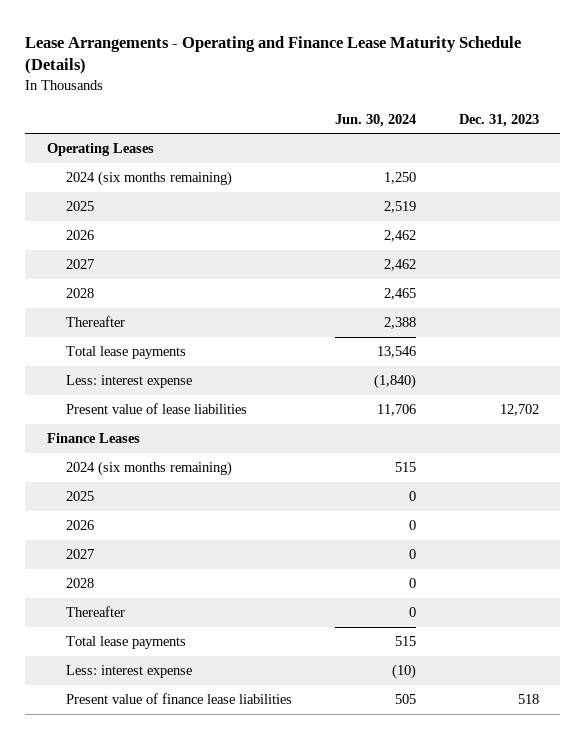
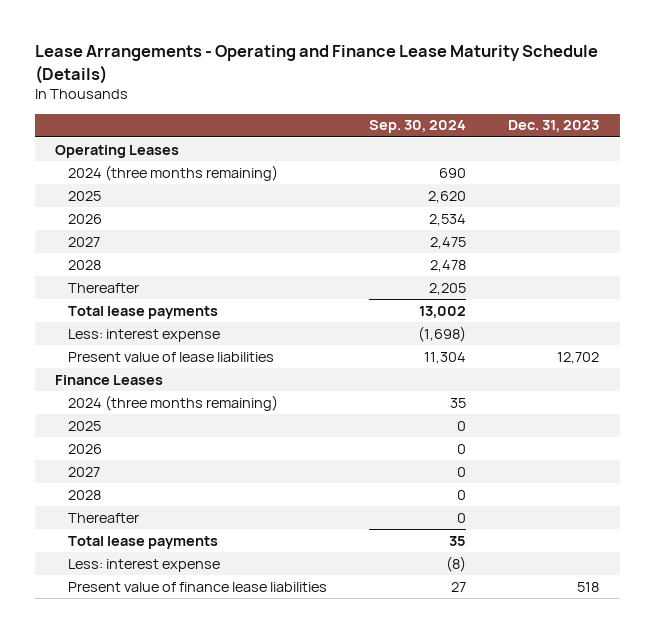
- | Jun. 30, 2024 | Dec. 31, 2023
+ | Sep. 30, 2024 | Dec. 31, 2023
- 2024 (six months remaining) | 1,250 |
+ 2024 (three months remaining) | 690 |
- 2024 (six months remaining) | 515 |
+ 2024 (three months remaining) | 35 |

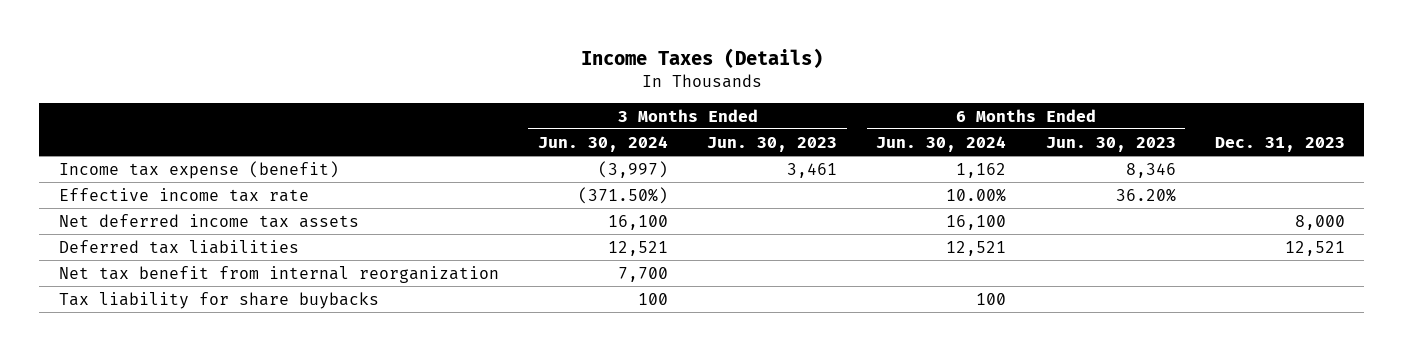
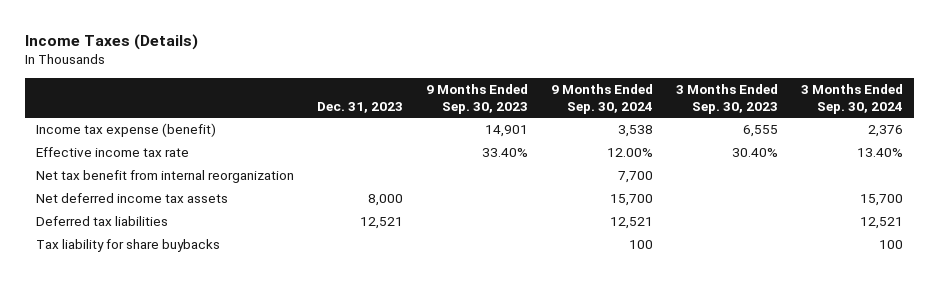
- | 3 Months Ended Jun. 30, 2024 | 3 Months Ended Jun. 30, 2023 | 6 Months Ended Jun. 30, 2024 | 6 Months Ended Jun. 30, 2023 | Dec. 31, 2023
+ | Dec. 31, 2023 | 9 Months Ended Sep. 30, 2023 | 9 Months Ended Sep. 30, 2024 | 3 Months Ended Sep. 30, 2023 | 3 Months Ended Sep. 30, 2024
moved up: Net tax benefit from internal reorganization | | | 7,700 | |

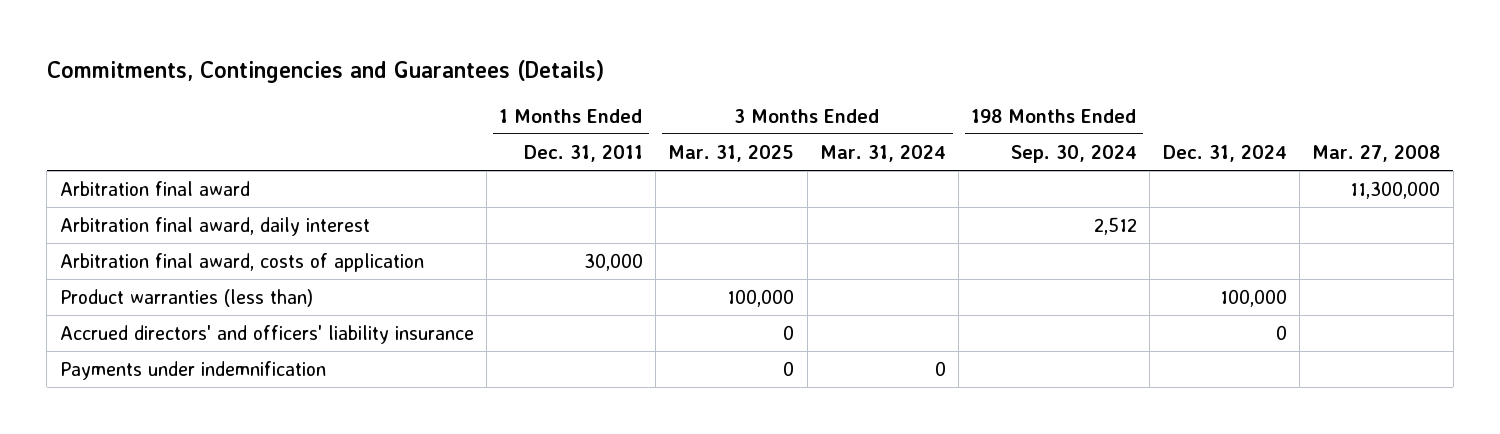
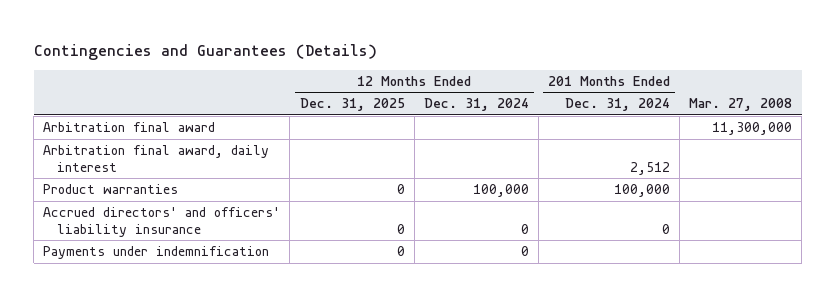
- Commitments, Contingencies and Guarantees (Details)
+ Contingencies and Guarantees (Details)
- | 1 Months Ended Dec. 31, 2011 | 3 Months Ended Mar. 31, 2025 | 3 Months Ended Mar. 31, 2024 | 198 Months Ended Sep. 30, 2024 | Dec. 31, 2024 | Mar. 27, 2008
+ | 12 Months Ended Dec. 31, 2025 | 12 Months Ended Dec. 31, 2024 | 201 Months Ended Dec. 31, 2024 | Mar. 27, 2008
- Arbitration final award, costs of application | 30,000 | | | | |
- Product warranties (less than) | | 100,000 | | | 100,000 |
+ Product warranties | 0 | 100,000 | 100,000 |

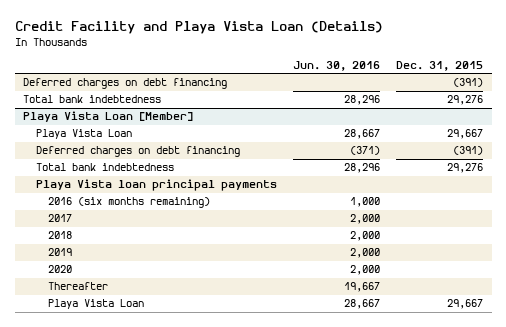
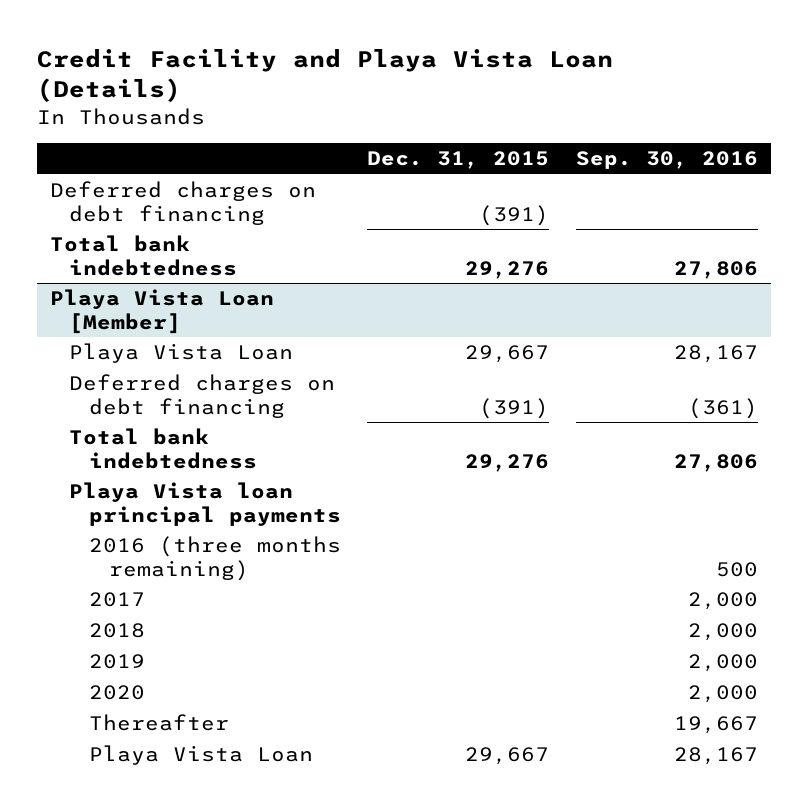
- | Jun. 30, 2016 | Dec. 31, 2015
+ | Dec. 31, 2015 | Sep. 30, 2016
@ Playa Vista Loan [Member]
- 2016 (six months remaining) | 1,000 |
+ 2016 (three months remaining) | | 500

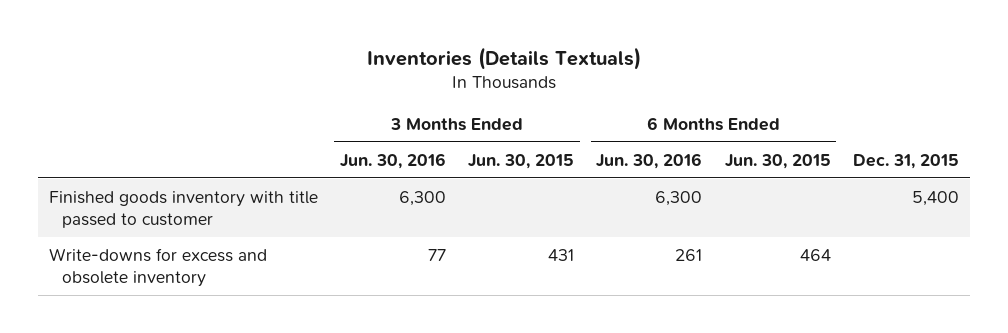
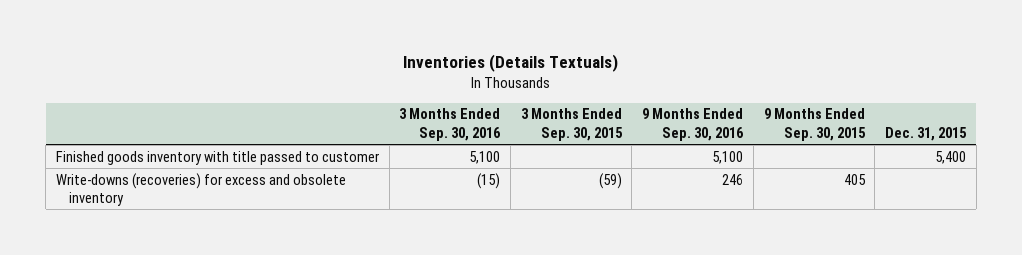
- | 3 Months Ended Jun. 30, 2016 | 3 Months Ended Jun. 30, 2015 | 6 Months Ended Jun. 30, 2016 | 6 Months Ended Jun. 30, 2015 | Dec. 31, 2015
+ | 3 Months Ended Sep. 30, 2016 | 3 Months Ended Sep. 30, 2015 | 9 Months Ended Sep. 30, 2016 | 9 Months Ended Sep. 30, 2015 | Dec. 31, 2015
- Write-downs for excess and obsolete inventory | 77 | 431 | 261 | 464 |
+ Write-downs (recoveries) for excess and obsolete inventory | (15) | (59) | 246 | 405 |

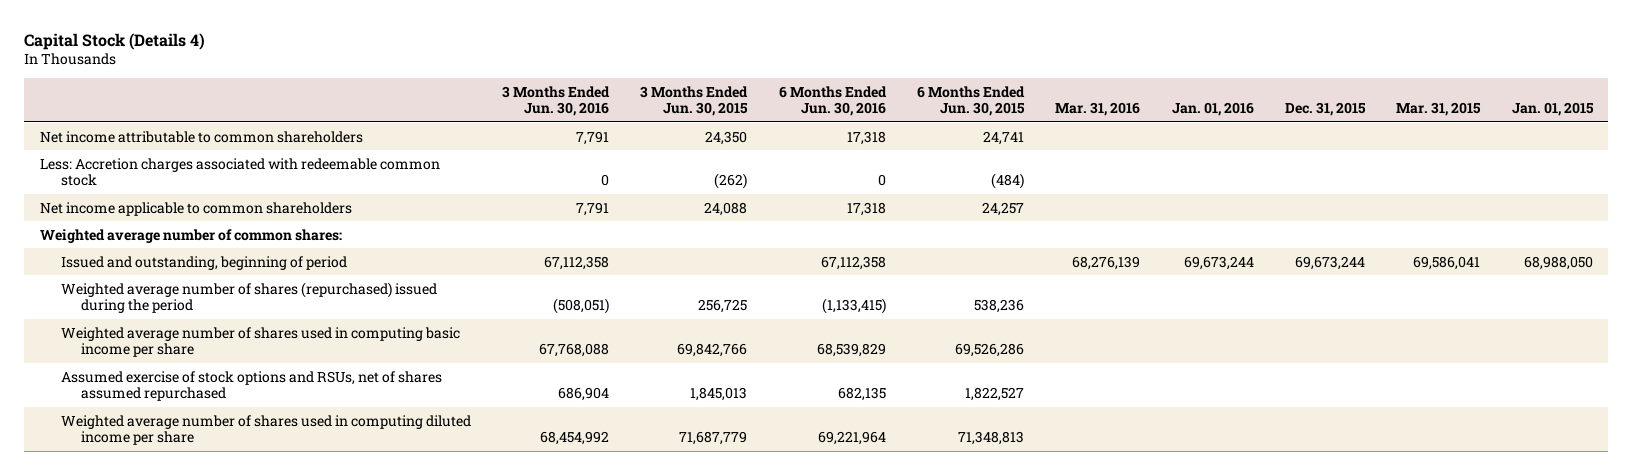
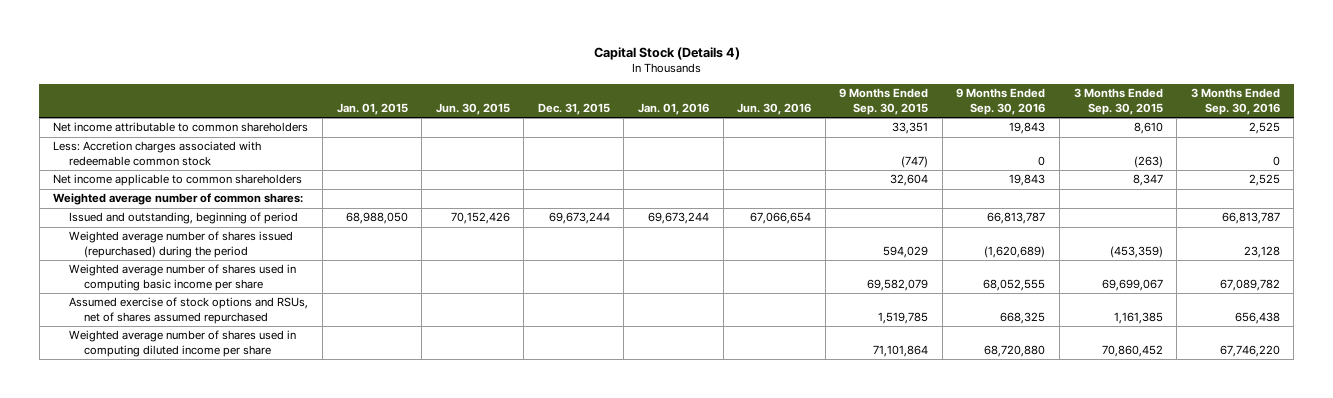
- | 3 Months Ended Jun. 30, 2016 | 3 Months Ended Jun. 30, 2015 | 6 Months Ended Jun. 30, 2016 | 6 Months Ended Jun. 30, 2015 | Mar. 31, 2016 | Jan. 01, 2016 | Dec. 31, 2015 | Mar. 31, 2015 | Jan. 01, 2015
+ | Jan. 01, 2015 | Jun. 30, 2015 | Dec. 31, 2015 | Jan. 01, 2016 | Jun. 30, 2016 | 9 Months Ended Sep. 30, 2015 | 9 Months Ended Sep. 30, 2016 | 3 Months Ended Sep. 30, 2015 | 3 Months Ended Sep. 30, 2016
- Weighted average number of shares (repurchased) issued during the period | (508,051) | 256,725 | (1,133,415) | 538,236 | | | | |
+ Weighted average number of shares issued (repurchased) during the period | | | | | | 594,029 | (1,620,689) | (453,359) | 23,128

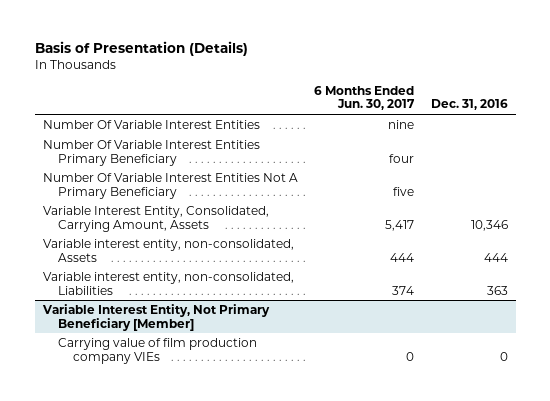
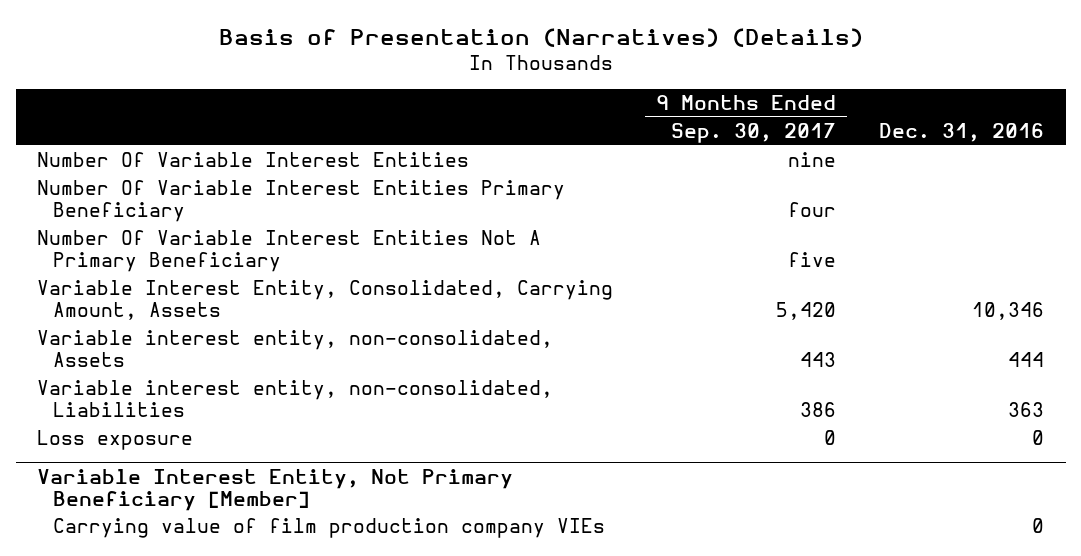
- Basis of Presentation (Details)
+ Basis of Presentation (Narratives) (Details)
- | 6 Months Ended Jun. 30, 2017 | Dec. 31, 2016
+ | 9 Months Ended Sep. 30, 2017 | Dec. 31, 2016
+ Loss exposure | 0 | 0

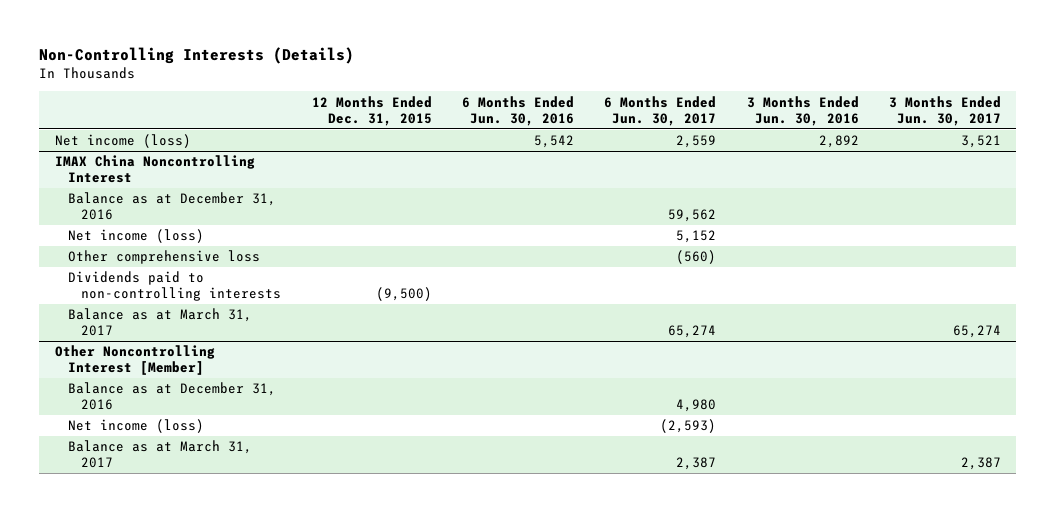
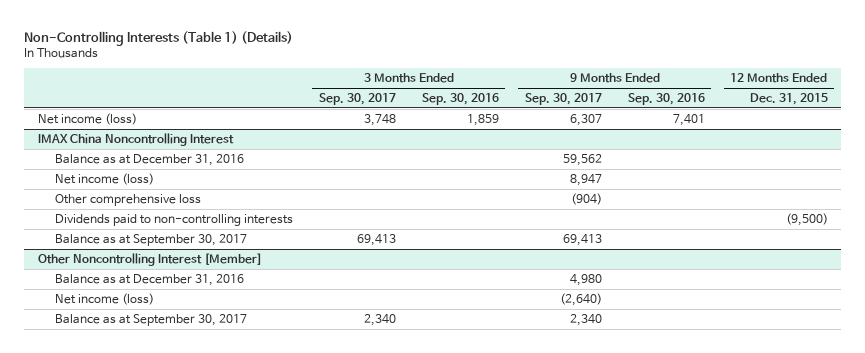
- Non-Controlling Interests (Details)
+ Non-Controlling Interests (Table 1) (Details)
- | 12 Months Ended Dec. 31, 2015 | 6 Months Ended Jun. 30, 2016 | 6 Months Ended Jun. 30, 2017 | 3 Months Ended Jun. 30, 2016 | 3 Months Ended Jun. 30, 2017
+ | 3 Months Ended Sep. 30, 2017 | 3 Months Ended Sep. 30, 2016 | 9 Months Ended Sep. 30, 2017 | 9 Months Ended Sep. 30, 2016 | 12 Months Ended Dec. 31, 2015
@ IMAX China Noncontrolling Interest
- Balance as at March 31, 2017 | | | 65,274 | | 65,274
+ Balance as at September 30, 2017 | 69,413 | | 69,413 | |
@ Other Noncontrolling Interest [Member]
- Balance as at March 31, 2017 | | | 2,387 | | 2,387
+ Balance as at September 30, 2017 | 2,340 | | 2,340 | |

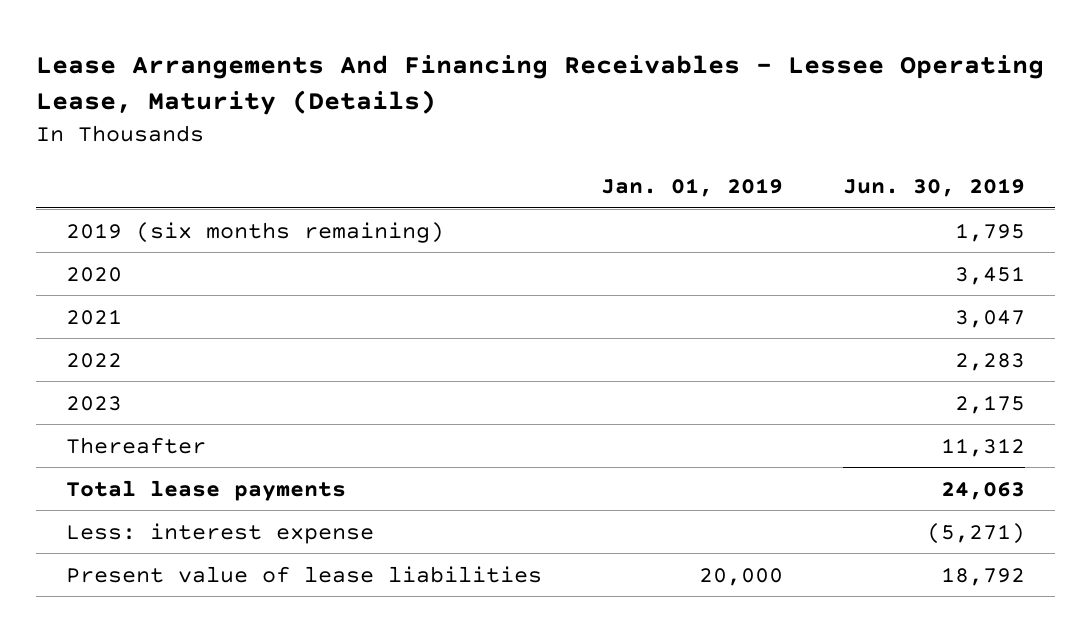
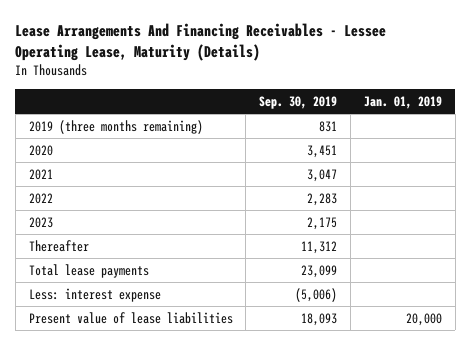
- | Jan. 01, 2019 | Jun. 30, 2019
+ | Sep. 30, 2019 | Jan. 01, 2019
- 2019 (six months remaining) | | 1,795
+ 2019 (three months remaining) | 831 |

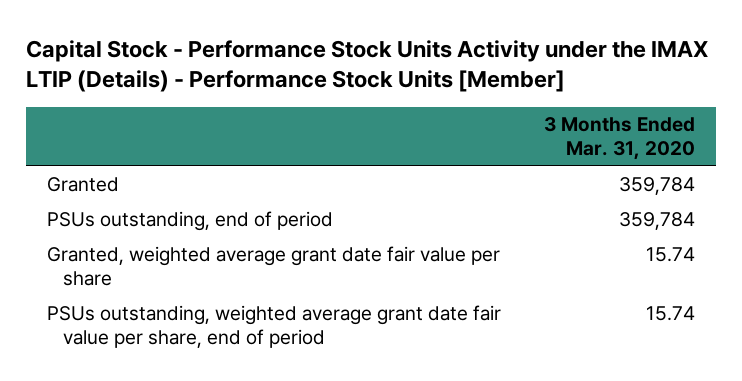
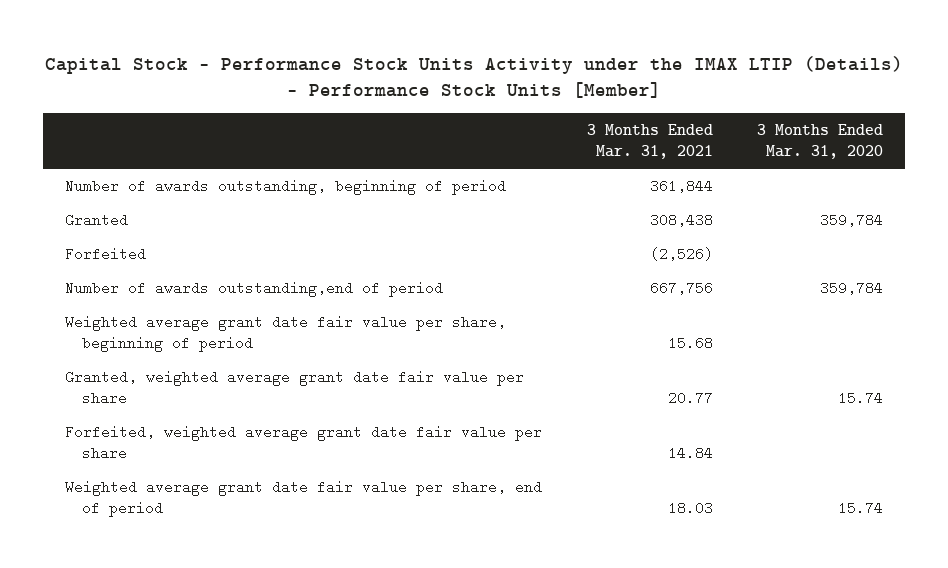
- | 3 Months Ended Mar. 31, 2020
+ | 3 Months Ended Mar. 31, 2021 | 3 Months Ended Mar. 31, 2020
+ Number of awards outstanding, beginning of period | 361,844 |
- PSUs outstanding, end of period | 359,784
+ Forfeited | (2,526) |
+ Number of awards outstanding,end of period | 667,756 | 359,784
+ Weighted average grant date fair value per share, beginning of period | 15.68 |
- PSUs outstanding, weighted average grant date fair value per share, end of period | 15.74
+ Forfeited, weighted average grant date fair value per share | 14.84 |
+ Weighted average grant date fair value per share, end of period | 18.03 | 15.74

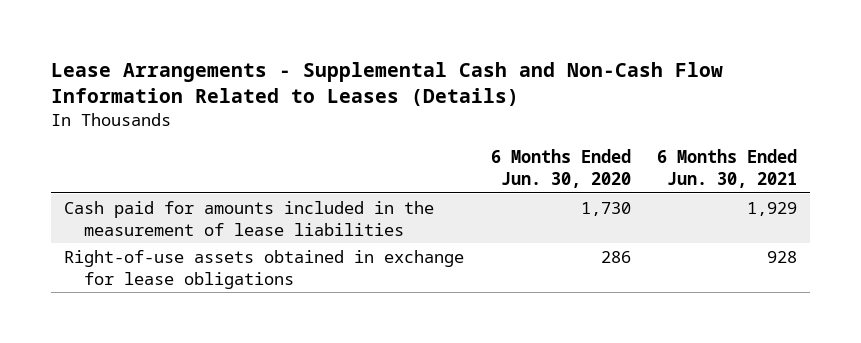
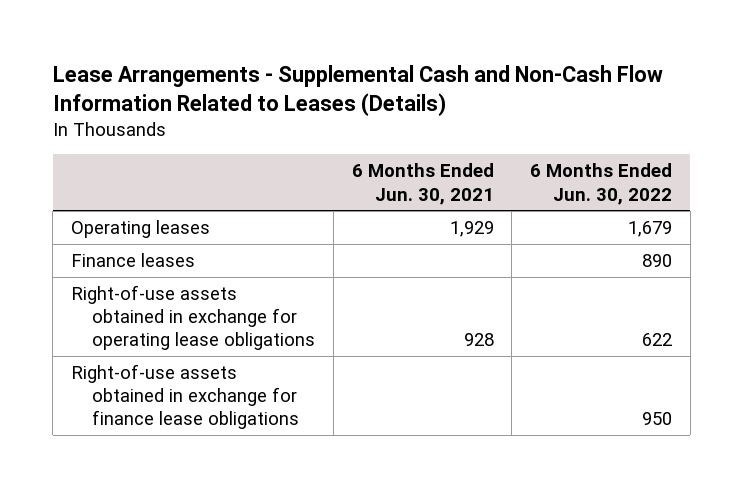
- | 6 Months Ended Jun. 30, 2020 | 6 Months Ended Jun. 30, 2021
+ | 6 Months Ended Jun. 30, 2021 | 6 Months Ended Jun. 30, 2022
- Cash paid for amounts included in the measurement of lease liabilities | 1,730 | 1,929
- Right-of-use assets obtained in exchange for lease obligations | 286 | 928
+ Operating leases | 1,929 | 1,679
+ Finance leases | | 890
+ Right-of-use assets obtained in exchange for operating lease obligations | 928 | 622
+ Right-of-use assets obtained in exchange for finance lease obligations | | 950

